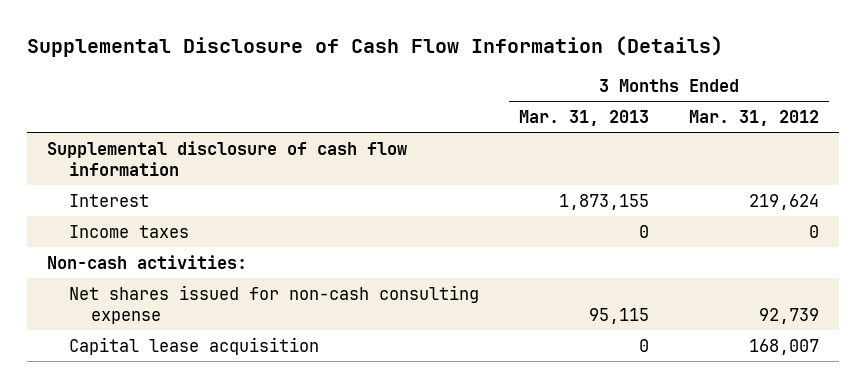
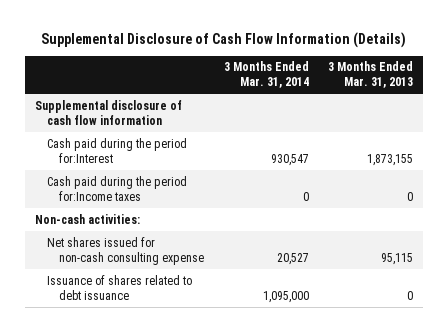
- | 3 Months Ended Mar. 31, 2013 | 3 Months Ended Mar. 31, 2012
+ | 3 Months Ended Mar. 31, 2014 | 3 Months Ended Mar. 31, 2013
- Interest | 1,873,155 | 219,624
- Income taxes | 0 | 0
+ Cash paid during the period for:Interest | 930,547 | 1,873,155
+ Cash paid during the period for:Income taxes | 0 | 0
- Capital lease acquisition | 0 | 168,007
+ Issuance of shares related to debt issuance | 1,095,000 | 0

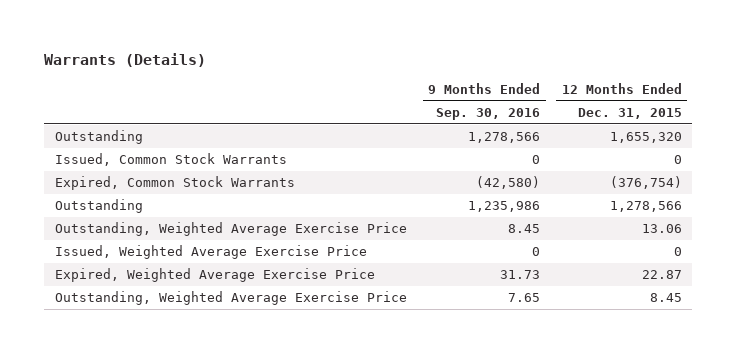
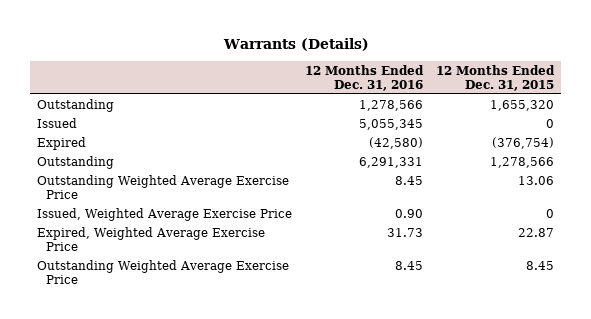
- | 9 Months Ended Sep. 30, 2016 | 12 Months Ended Dec. 31, 2015
+ | 12 Months Ended Dec. 31, 2016 | 12 Months Ended Dec. 31, 2015
- Issued, Common Stock Warrants | 0 | 0
- Expired, Common Stock Warrants | (42,580) | (376,754)
+ Issued | 5,055,345 | 0
+ Expired | (42,580) | (376,754)
- Outstanding, Weighted Average Exercise Price | 8.45 | 13.06
+ Outstanding Weighted Average Exercise Price | 8.45 | 13.06
- Outstanding, Weighted Average Exercise Price | 7.65 | 8.45
+ Outstanding Weighted Average Exercise Price | 8.45 | 8.45

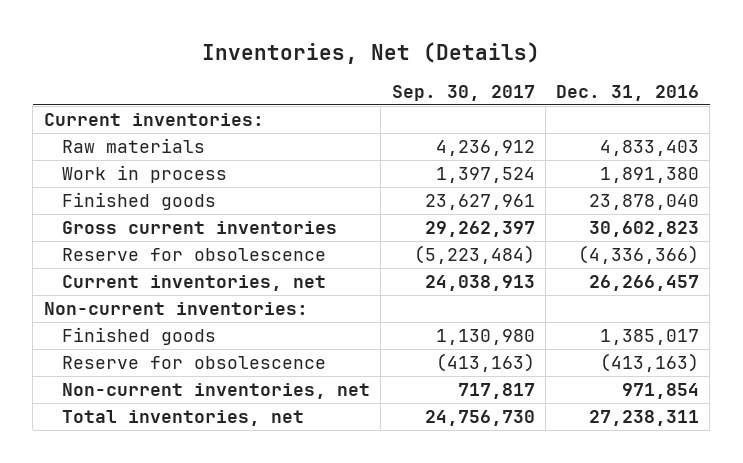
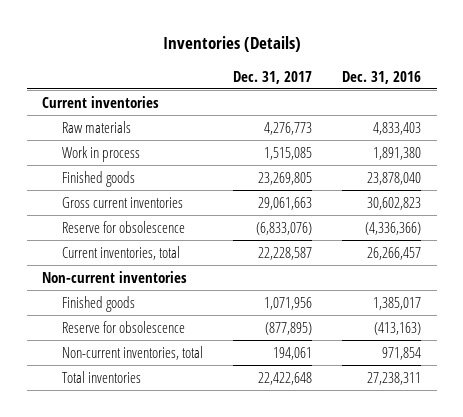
- Inventories, Net (Details)
+ Inventories (Details)
- | Sep. 30, 2017 | Dec. 31, 2016
+ | Dec. 31, 2017 | Dec. 31, 2016
- Current inventories:
+ Current inventories
- Current inventories, net | 24,038,913 | 26,266,457
- Non-current inventories:
+ Current inventories, total | 22,228,587 | 26,266,457
+ Non-current inventories
- Non-current inventories, net | 717,817 | 971,854
- Total inventories, net | 24,756,730 | 27,238,311
+ Non-current inventories, total | 194,061 | 971,854
+ Total inventories | 22,422,648 | 27,238,311

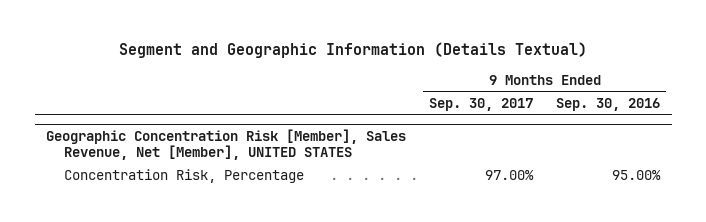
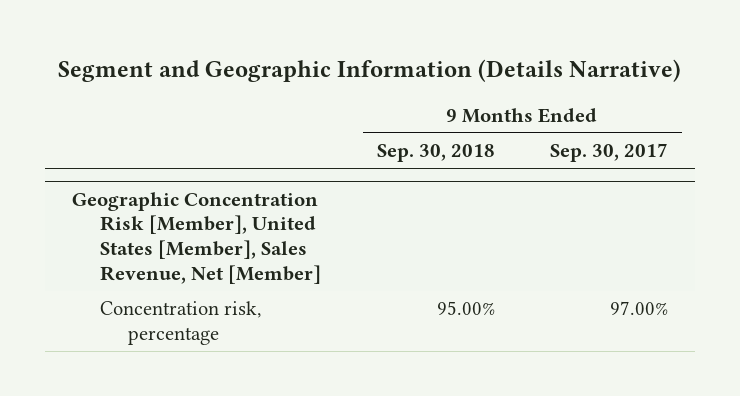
- Segment and Geographic Information (Details Textual)
+ Segment and Geographic Information (Details Narrative)
- | 9 Months Ended Sep. 30, 2017 | 9 Months Ended Sep. 30, 2016
+ | 9 Months Ended Sep. 30, 2018 | 9 Months Ended Sep. 30, 2017
- Geographic Concentration Risk [Member], Sales Revenue, Net [Member], UNITED STATES
- Concentration Risk, Percentage | 97.00% | 95.00%
+ Geographic Concentration Risk [Member], United States [Member], Sales Revenue, Net [Member]
+ Concentration risk, percentage | 95.00% | 97.00%

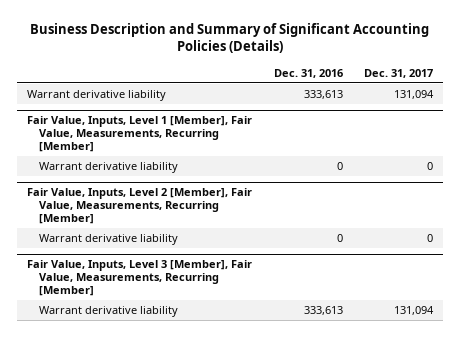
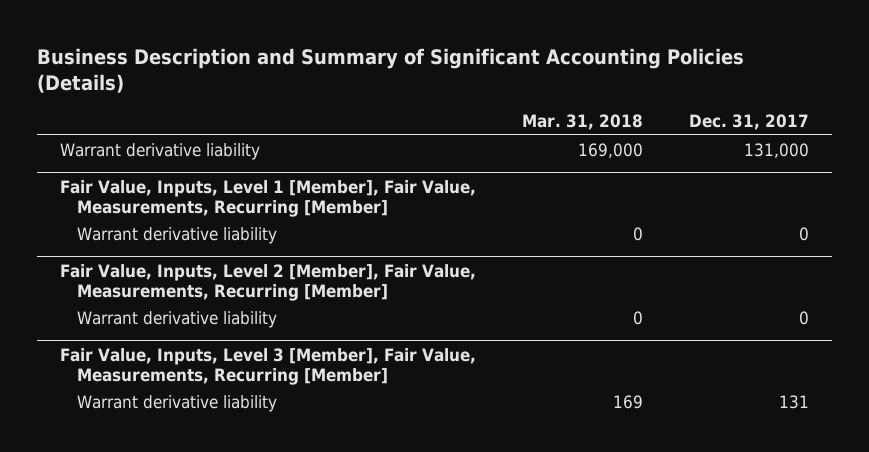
- | Dec. 31, 2016 | Dec. 31, 2017
+ | Mar. 31, 2018 | Dec. 31, 2017
- Warrant derivative liability | 333,613 | 131,094
+ Warrant derivative liability | 169,000 | 131,000
@ Fair Value, Inputs, Level 3 [Member], Fair Value, Measurements, Recurring [Member]
- Warrant derivative liability | 333,613 | 131,094
+ Warrant derivative liability | 169 | 131

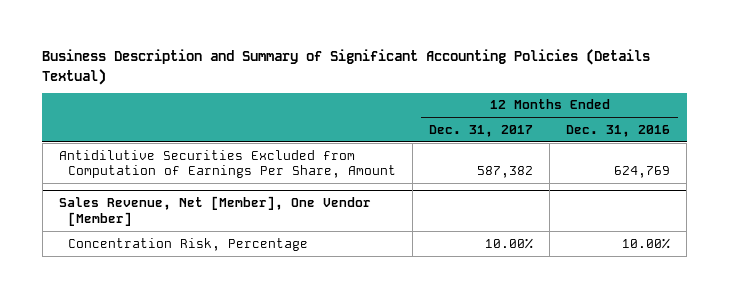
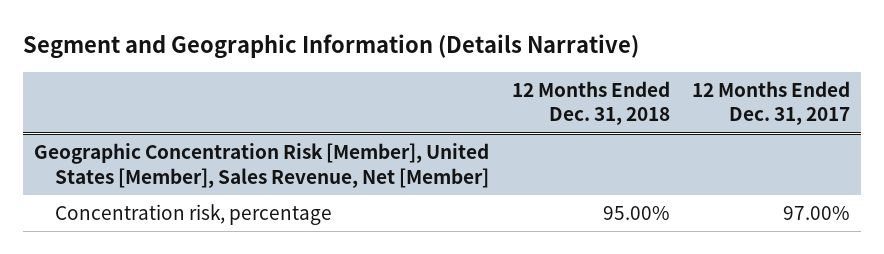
- Business Description and Summary of Significant Accounting Policies (Details Textual)
+ Segment and Geographic Information (Details Narrative)
- | 12 Months Ended Dec. 31, 2017 | 12 Months Ended Dec. 31, 2016
+ | 12 Months Ended Dec. 31, 2018 | 12 Months Ended Dec. 31, 2017
- Antidilutive Securities Excluded from Computation of Earnings Per Share, Amount | 587,382 | 624,769
- Sales Revenue, Net [Member], One Vendor [Member]
- Concentration Risk, Percentage | 10.00% | 10.00%
+ Geographic Concentration Risk [Member], United States [Member], Sales Revenue, Net [Member]
+ Concentration risk, percentage | 95.00% | 97.00%

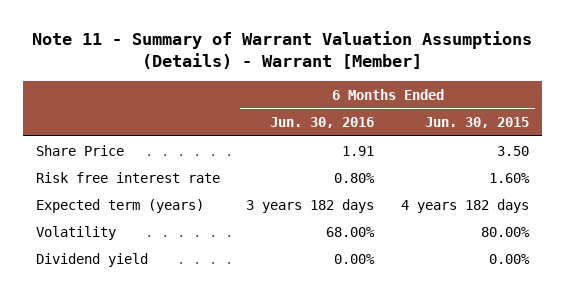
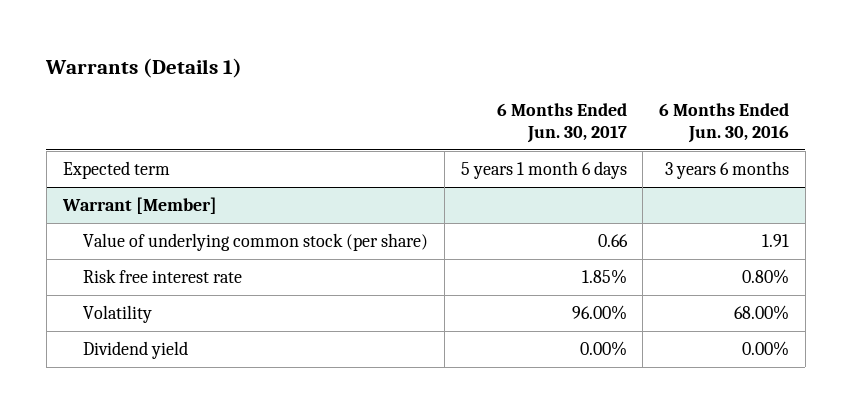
- Note 11 - Summary of Warrant Valuation Assumptions (Details) - Warrant [Member]
+ Warrants (Details 1)
- | 6 Months Ended Jun. 30, 2016 | 6 Months Ended Jun. 30, 2015
+ | 6 Months Ended Jun. 30, 2017 | 6 Months Ended Jun. 30, 2016
- Share Price | 1.91 | 3.50
+ Expected term | 5 years 1 month 6 days | 3 years 6 months
+ Warrant [Member]
+ Value of underlying common stock (per share) | 0.66 | 1.91
- Expected term (years) | 3 years 182 days | 4 years 182 days

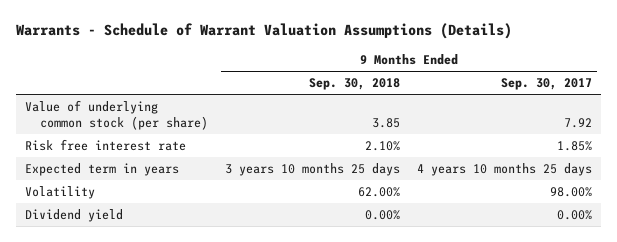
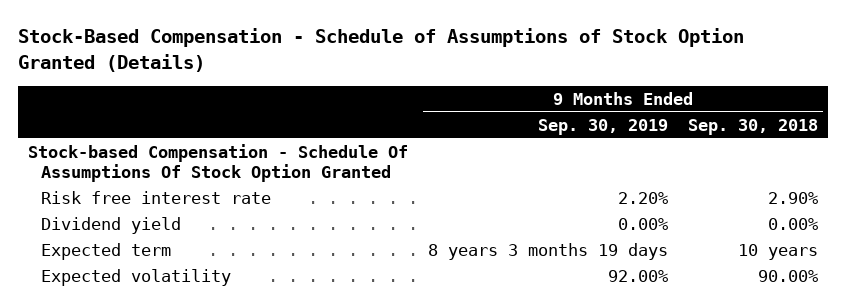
- Warrants - Schedule of Warrant Valuation Assumptions (Details)
+ Stock-Based Compensation - Schedule of Assumptions of Stock Option Granted (Details)
- | 9 Months Ended Sep. 30, 2018 | 9 Months Ended Sep. 30, 2017
+ | 9 Months Ended Sep. 30, 2019 | 9 Months Ended Sep. 30, 2018
- Value of underlying common stock (per share) | 3.85 | 7.92
- Risk free interest rate | 2.10% | 1.85%
- Expected term in years | 3 years 10 months 25 days | 4 years 10 months 25 days
- Volatility | 62.00% | 98.00%
+ Stock-based Compensation - Schedule Of Assumptions Of Stock Option Granted
+ Risk free interest rate | 2.20% | 2.90%
+ Expected term | 8 years 3 months 19 days | 10 years
+ Expected volatility | 92.00% | 90.00%

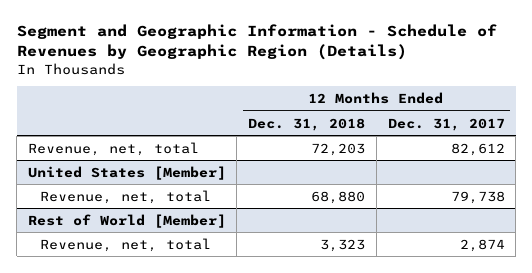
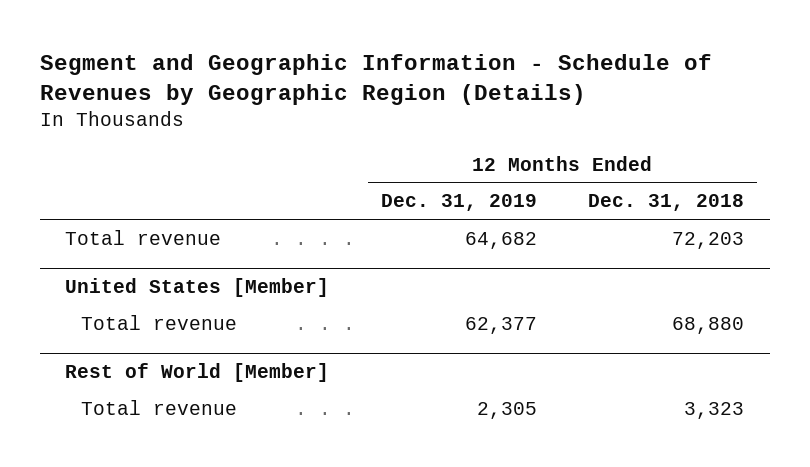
- | 12 Months Ended Dec. 31, 2018 | 12 Months Ended Dec. 31, 2017
+ | 12 Months Ended Dec. 31, 2019 | 12 Months Ended Dec. 31, 2018
- Revenue, net, total | 72,203 | 82,612
+ Total revenue | 64,682 | 72,203
@ United States [Member]
- Revenue, net, total | 68,880 | 79,738
+ Total revenue | 62,377 | 68,880
@ Rest of World [Member]
- Revenue, net, total | 3,323 | 2,874
+ Total revenue | 2,305 | 3,323

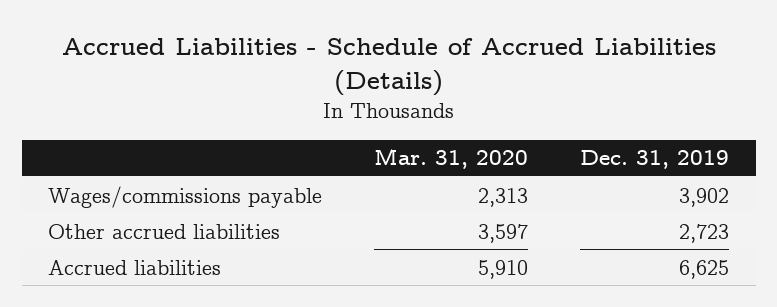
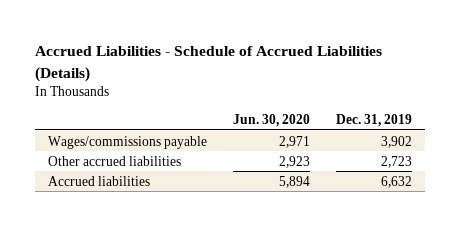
- | Mar. 31, 2020 | Dec. 31, 2019
+ | Jun. 30, 2020 | Dec. 31, 2019
- Accrued liabilities | 5,910 | 6,625
+ Accrued liabilities | 5,894 | 6,632

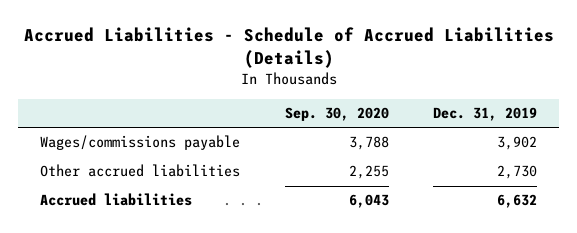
- | Jun. 30, 2020 | Dec. 31, 2019
+ | Sep. 30, 2020 | Dec. 31, 2019
- Other accrued liabilities | 2,923 | 2,723
+ Other accrued liabilities | 2,255 | 2,730

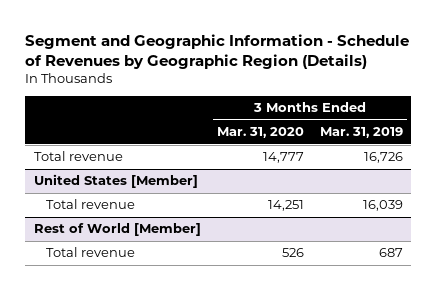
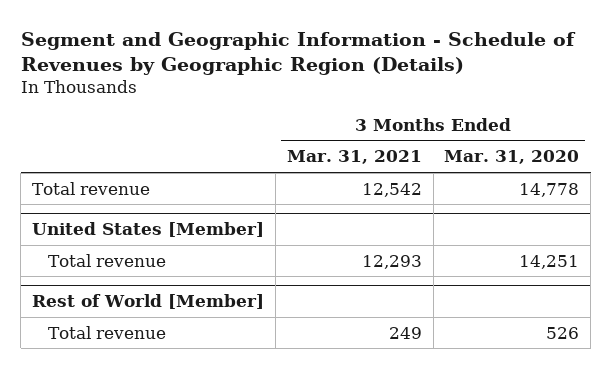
- | 3 Months Ended Mar. 31, 2020 | 3 Months Ended Mar. 31, 2019
+ | 3 Months Ended Mar. 31, 2021 | 3 Months Ended Mar. 31, 2020
- Total revenue | 14,777 | 16,726
+ Total revenue | 12,542 | 14,778

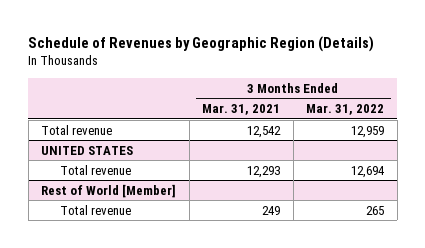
- Segment and Geographic Information - Schedule of Revenues by Geographic Region (Details)
+ Schedule of Revenues by Geographic Region (Details)
- | 3 Months Ended Mar. 31, 2021 | 3 Months Ended Mar. 31, 2020
+ | 3 Months Ended Mar. 31, 2021 | 3 Months Ended Mar. 31, 2022
- United States [Member]
+ UNITED STATES

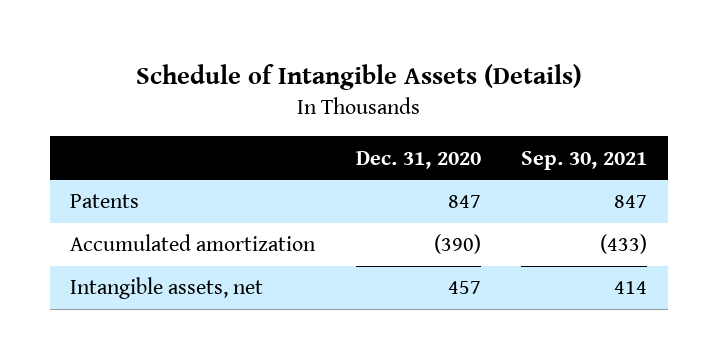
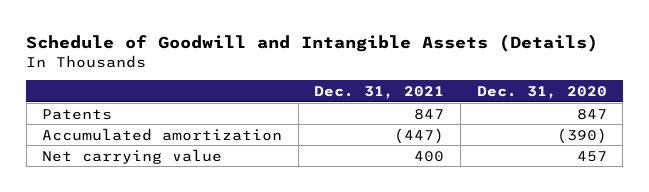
- Schedule of Intangible Assets (Details)
+ Schedule of Goodwill and Intangible Assets (Details)
- | Dec. 31, 2020 | Sep. 30, 2021
+ | Dec. 31, 2021 | Dec. 31, 2020
- Intangible assets, net | 457 | 414
+ Net carrying value | 400 | 457

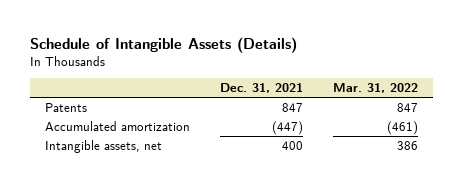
- Schedule of Goodwill and Intangible Assets (Details)
+ Schedule of Intangible Assets (Details)
- | Dec. 31, 2021 | Dec. 31, 2020
+ | Dec. 31, 2021 | Mar. 31, 2022
- Net carrying value | 400 | 457
+ Intangible assets, net | 400 | 386

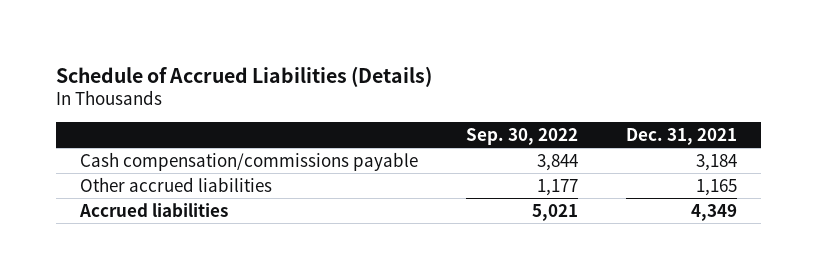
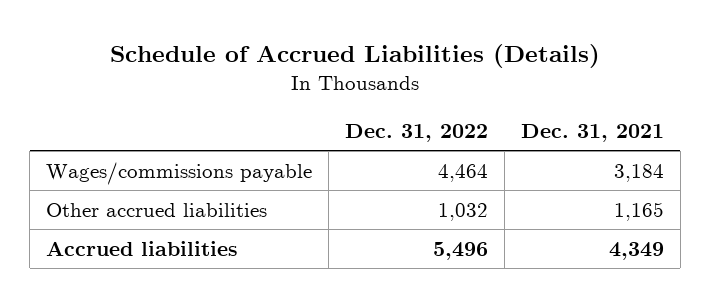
- | Sep. 30, 2022 | Dec. 31, 2021
+ | Dec. 31, 2022 | Dec. 31, 2021
- Cash compensation/commissions payable | 3,844 | 3,184
+ Wages/commissions payable | 4,464 | 3,184

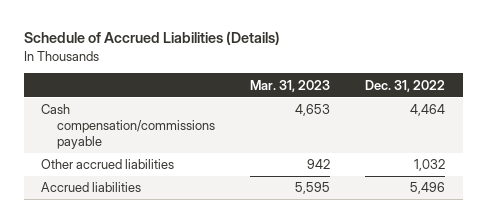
- | Dec. 31, 2022 | Dec. 31, 2021
+ | Mar. 31, 2023 | Dec. 31, 2022
- Wages/commissions payable | 4,464 | 3,184
+ Cash compensation/commissions payable | 4,653 | 4,464

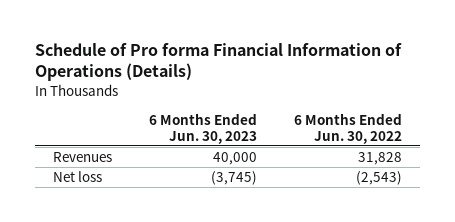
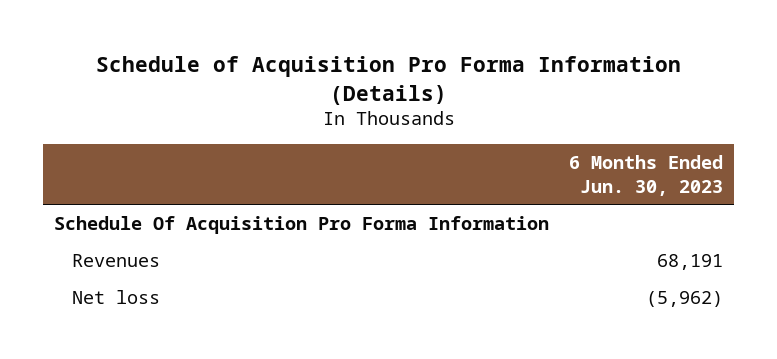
- Schedule of Pro forma Financial Information of Operations (Details)
+ Schedule of Acquisition Pro Forma Information (Details)
- | 6 Months Ended Jun. 30, 2023 | 6 Months Ended Jun. 30, 2022
+ | 6 Months Ended Jun. 30, 2023
- Revenues | 40,000 | 31,828
- Net loss | (3,745) | (2,543)
+ Schedule Of Acquisition Pro Forma Information
+ Revenues | 68,191
+ Net loss | (5,962)

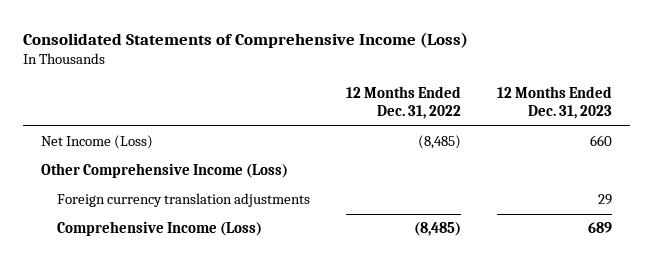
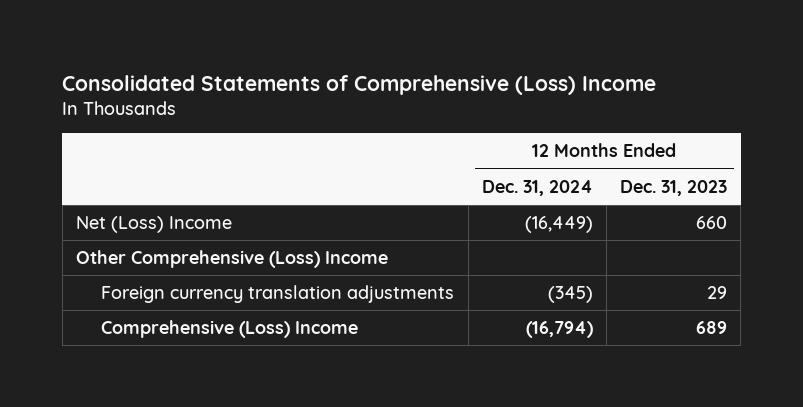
- Consolidated Statements of Comprehensive Income (Loss)
+ Consolidated Statements of Comprehensive (Loss) Income
- | 12 Months Ended Dec. 31, 2022 | 12 Months Ended Dec. 31, 2023
+ | 12 Months Ended Dec. 31, 2024 | 12 Months Ended Dec. 31, 2023
- Net Income (Loss) | (8,485) | 660
- Other Comprehensive Income (Loss)
+ Net (Loss) Income | (16,449) | 660
+ Other Comprehensive (Loss) Income
- Comprehensive Income (Loss) | (8,485) | 689
+ Comprehensive (Loss) Income | (16,794) | 689

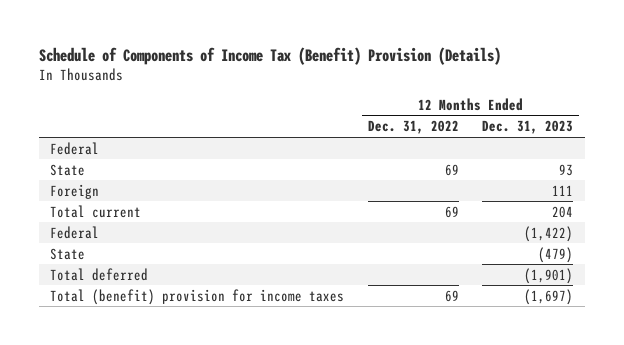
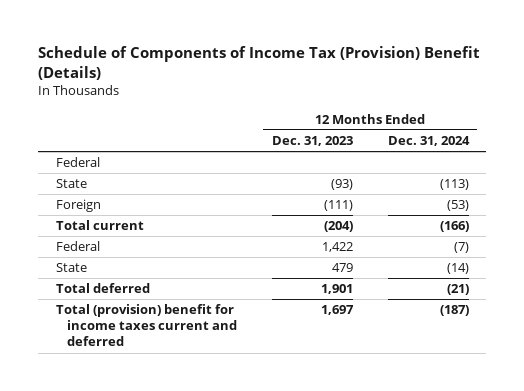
- Schedule of Components of Income Tax (Benefit) Provision (Details)
+ Schedule of Components of Income Tax (Provision) Benefit (Details)
- | 12 Months Ended Dec. 31, 2022 | 12 Months Ended Dec. 31, 2023
+ | 12 Months Ended Dec. 31, 2023 | 12 Months Ended Dec. 31, 2024
- State | 69 | 93
- Foreign | | 111
- Total current | 69 | 204
- Federal | | (1,422)
- State | | (479)
- Total deferred | | (1,901)
- Total (benefit) provision for income taxes | 69 | (1,697)
+ State | (93) | (113)
+ Foreign | (111) | (53)
+ Total current | (204) | (166)
+ Federal | 1,422 | (7)
+ State | 479 | (14)
+ Total deferred | 1,901 | (21)
+ Total (provision) benefit for income taxes current and deferred | 1,697 | (187)

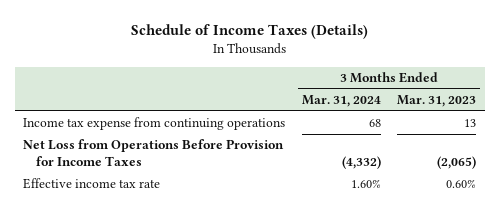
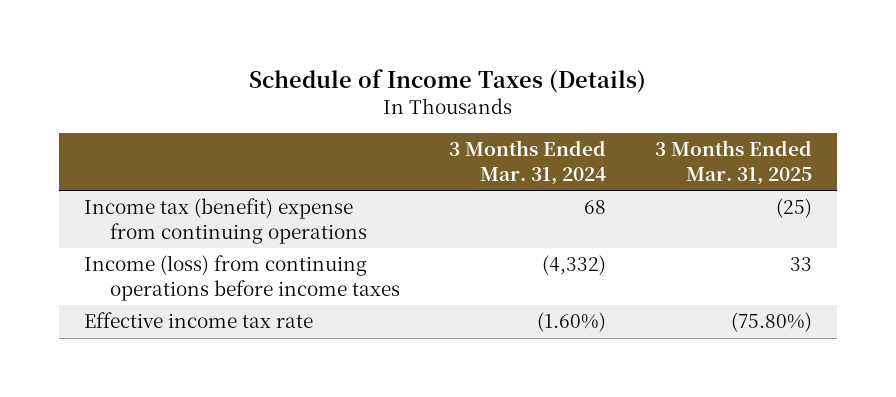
- | 3 Months Ended Mar. 31, 2024 | 3 Months Ended Mar. 31, 2023
+ | 3 Months Ended Mar. 31, 2024 | 3 Months Ended Mar. 31, 2025
- Income tax expense from continuing operations | 68 | 13
- Net Loss from Operations Before Provision for Income Taxes | (4,332) | (2,065)
- Effective income tax rate | 1.60% | 0.60%
+ Income tax (benefit) expense from continuing operations | 68 | (25)
+ Income (loss) from continuing operations before income taxes | (4,332) | 33
+ Effective income tax rate | (1.60%) | (75.80%)

